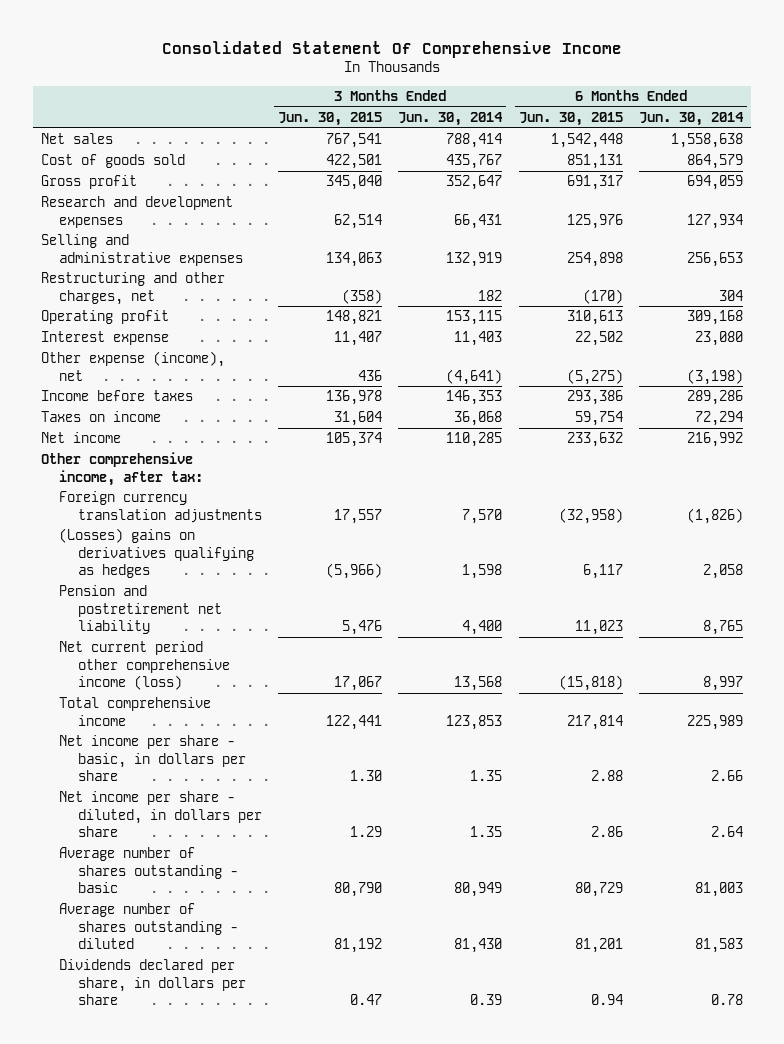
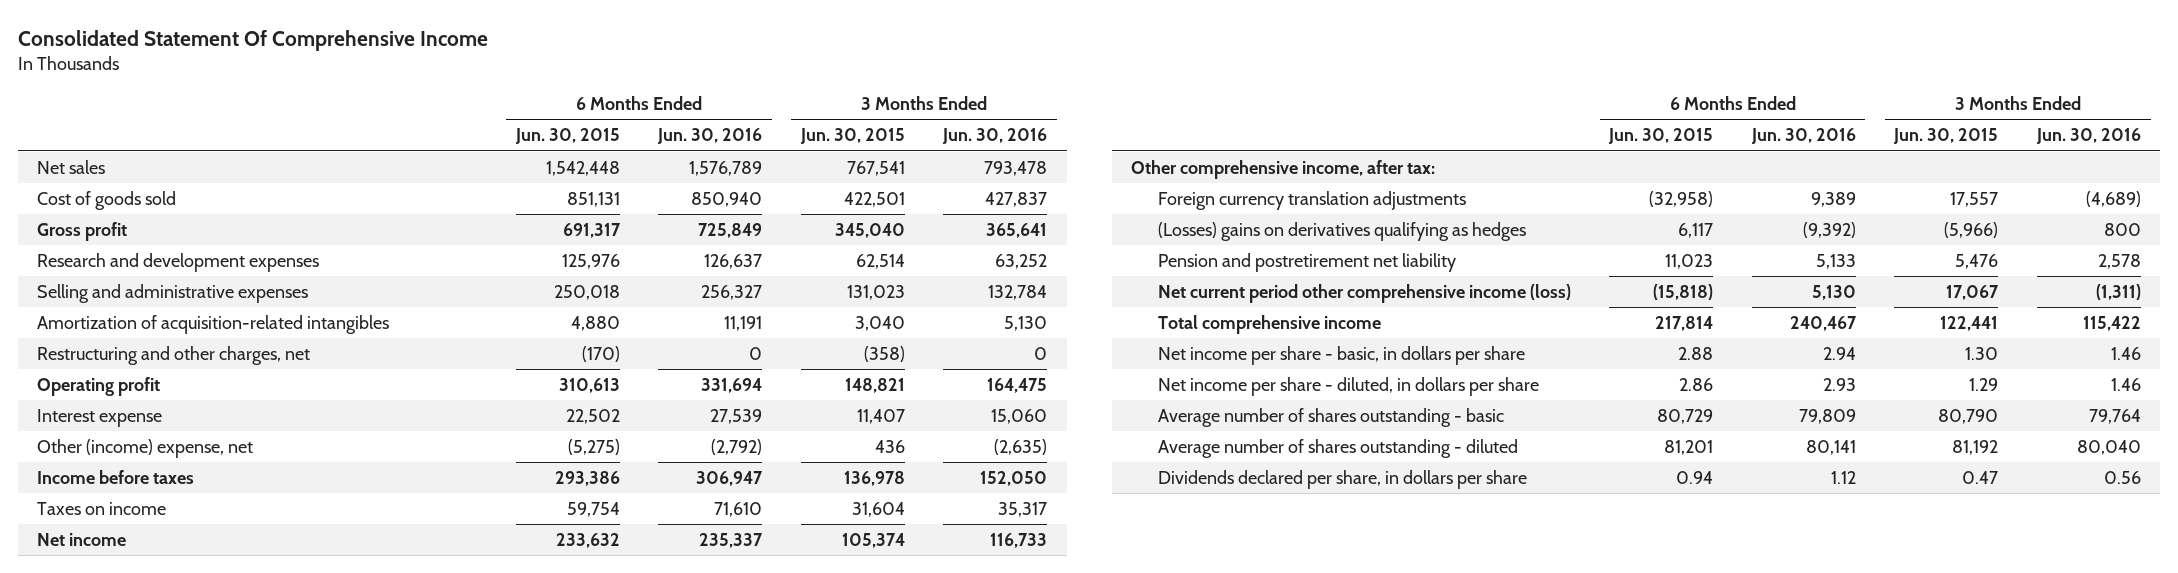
- | 3 Months Ended Jun. 30, 2015 | 3 Months Ended Jun. 30, 2014 | 6 Months Ended Jun. 30, 2015 | 6 Months Ended Jun. 30, 2014
+ | 6 Months Ended Jun. 30, 2015 | 6 Months Ended Jun. 30, 2016 | 3 Months Ended Jun. 30, 2015 | 3 Months Ended Jun. 30, 2016
- Selling and administrative expenses | 134,063 | 132,919 | 254,898 | 256,653
+ Selling and administrative expenses | 250,018 | 256,327 | 131,023 | 132,784
+ Amortization of acquisition-related intangibles | 4,880 | 11,191 | 3,040 | 5,130
- Other expense (income), net | 436 | (4,641) | (5,275) | (3,198)
+ Other (income) expense, net | (5,275) | (2,792) | 436 | (2,635)

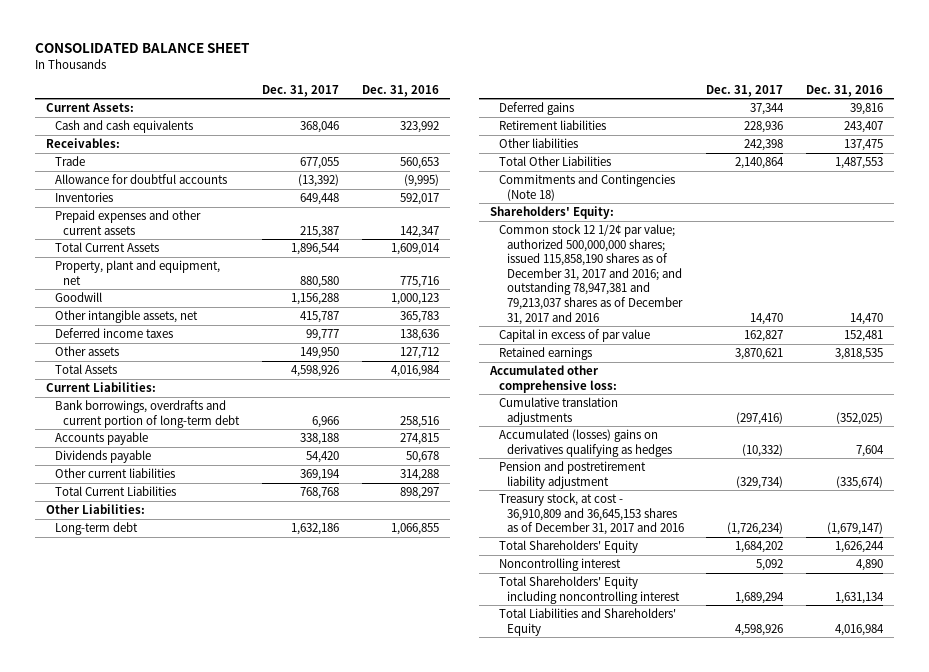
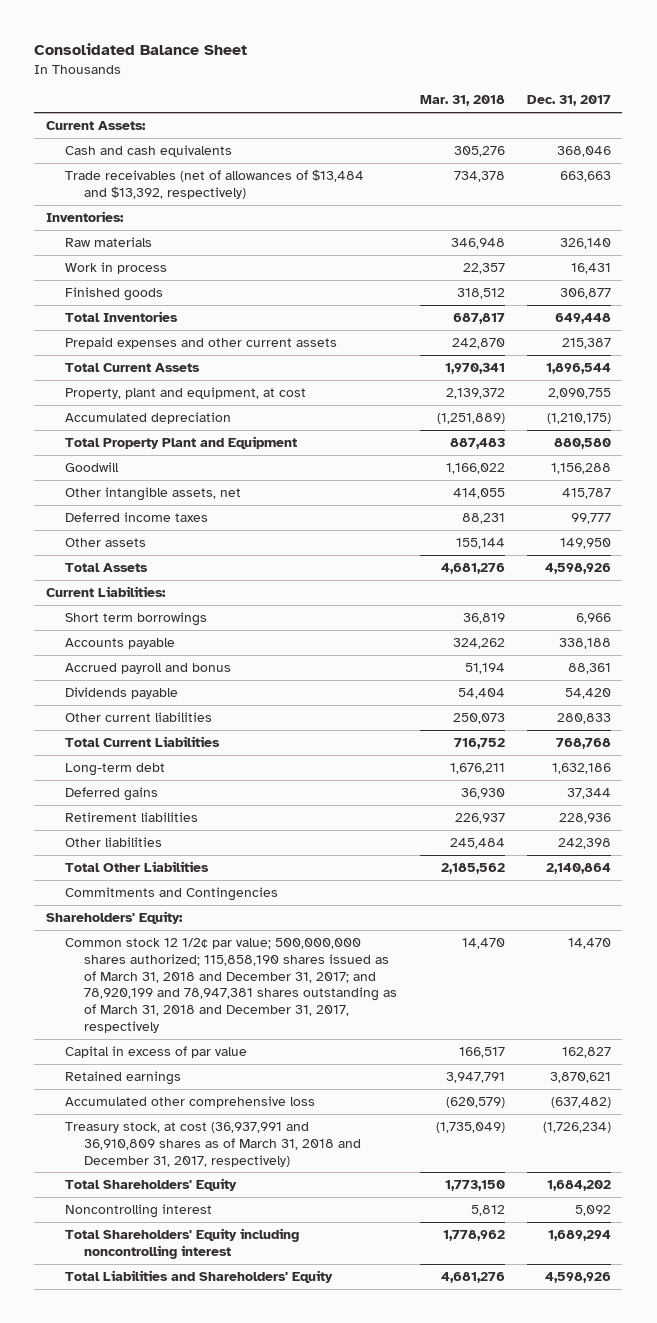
- CONSOLIDATED BALANCE SHEET
+ Consolidated Balance Sheet
- | Dec. 31, 2017 | Dec. 31, 2016
+ | Mar. 31, 2018 | Dec. 31, 2017
- Receivables:
- Trade | 677,055 | 560,653
- Allowance for doubtful accounts | (13,392) | (9,995)
- Inventories | 649,448 | 592,017
+ Trade receivables (net of allowances of $13,484 and $13,392, respectively) | 734,378 | 663,663
+ Inventories:
+ Raw materials | 346,948 | 326,140
+ Work in process | 22,357 | 16,431
+ Finished goods | 318,512 | 306,877
+ Total Inventories | 687,817 | 649,448
- Property, plant and equipment, net | 880,580 | 775,716
+ Property, plant and equipment, at cost | 2,139,372 | 2,090,755
+ Accumulated depreciation | (1,251,889) | (1,210,175)
+ Total Property Plant and Equipment | 887,483 | 880,580
- Bank borrowings, overdrafts and current portion of long-term debt | 6,966 | 258,516
+ Short term borrowings | 36,819 | 6,966
+ Accrued payroll and bonus | 51,194 | 88,361
- Other current liabilities | 369,194 | 314,288
+ Other current liabilities | 250,073 | 280,833
- Other Liabilities:
- Commitments and Contingencies (Note 18)
+ Commitments and Contingencies
- Common stock 12 1/2¢ par value; authorized 500,000,000 shares; issued 115,858,190 shares as of December 31, 2017 and 2016; and outstanding 78,947,381 and 79,213,037 shares as of December 31, 2017 and 2016 | 14,470 | 14,470
+ Common stock 12 1/2¢ par value; 500,000,000 shares authorized; 115,858,190 shares issued as of March 31, 2018 and December 31, 2017; and 78,920,199 and 78,947,381 shares outstanding as of March 31, 2018 and December 31, 2017, respectively | 14,470 | 14,470
- Accumulated other comprehensive loss:
- Cumulative translation adjustments | (297,416) | (352,025)
- Accumulated (losses) gains on derivatives qualifying as hedges | (10,332) | 7,604
- Pension and postretirement liability adjustment | (329,734) | (335,674)
- Treasury stock, at cost - 36,910,809 and 36,645,153 shares as of December 31, 2017 and 2016 | (1,726,234) | (1,679,147)
+ Accumulated other comprehensive loss | (620,579) | (637,482)
+ Treasury stock, at cost (36,937,991 and 36,910,809 shares as of March 31, 2018 and December 31, 2017, respectively) | (1,735,049) | (1,726,234)

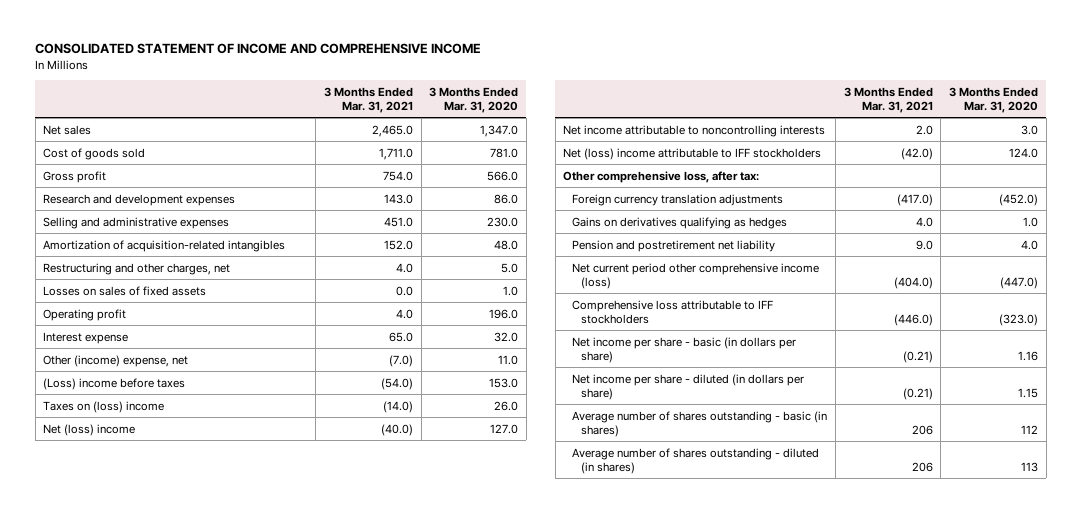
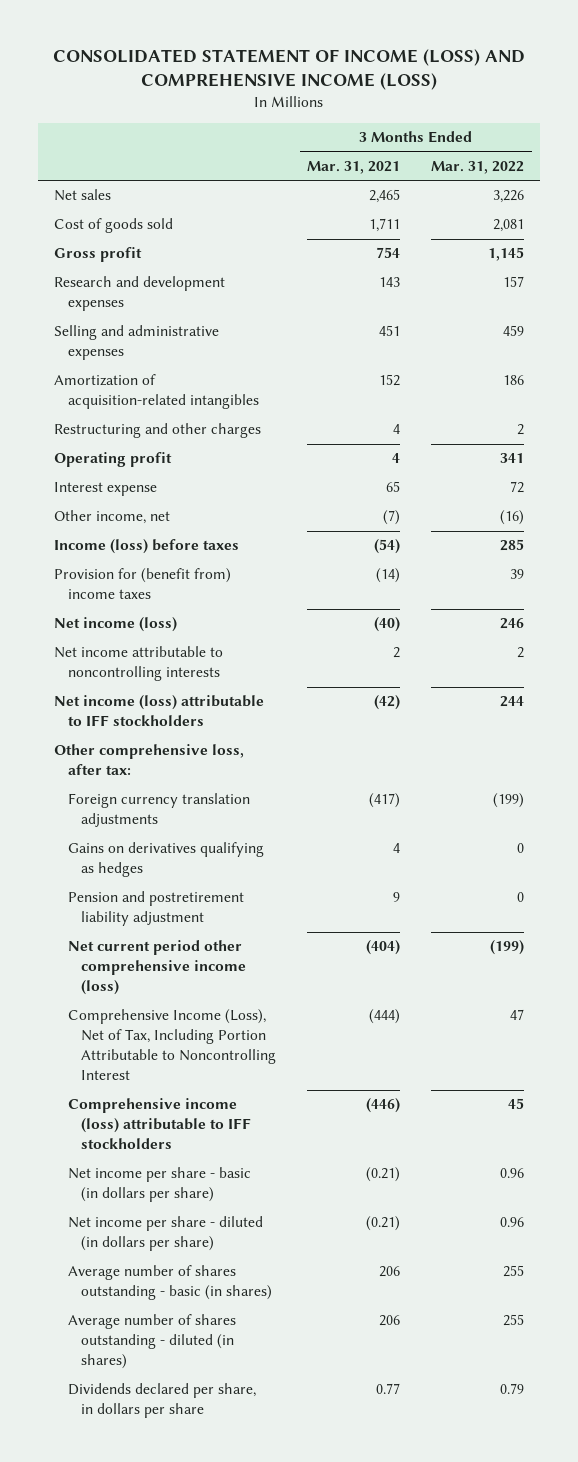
- CONSOLIDATED STATEMENT OF INCOME AND COMPREHENSIVE INCOME
+ CONSOLIDATED STATEMENT OF INCOME (LOSS) AND COMPREHENSIVE INCOME (LOSS)
- | 3 Months Ended Mar. 31, 2021 | 3 Months Ended Mar. 31, 2020
+ | 3 Months Ended Mar. 31, 2021 | 3 Months Ended Mar. 31, 2022
- Net sales | 2,465.0 | 1,347.0
- Cost of goods sold | 1,711.0 | 781.0
- Gross profit | 754.0 | 566.0
- Research and development expenses | 143.0 | 86.0
- Selling and administrative expenses | 451.0 | 230.0
- Amortization of acquisition-related intangibles | 152.0 | 48.0
- Restructuring and other charges, net | 4.0 | 5.0
- Losses on sales of fixed assets | 0.0 | 1.0
- Operating profit | 4.0 | 196.0
- Interest expense | 65.0 | 32.0
- Other (income) expense, net | (7.0) | 11.0
- (Loss) income before taxes | (54.0) | 153.0
- Taxes on (loss) income | (14.0) | 26.0
- Net (loss) income | (40.0) | 127.0
- Net income attributable to noncontrolling interests | 2.0 | 3.0
- Net (loss) income attributable to IFF stockholders | (42.0) | 124.0
+ Net sales | 2,465 | 3,226
+ Cost of goods sold | 1,711 | 2,081
+ Gross profit | 754 | 1,145
+ Research and development expenses | 143 | 157
+ Selling and administrative expenses | 451 | 459
+ Amortization of acquisition-related intangibles | 152 | 186
+ Restructuring and other charges | 4 | 2
+ Operating profit | 4 | 341
+ Interest expense | 65 | 72
+ Other income, net | (7) | (16)
+ Income (loss) before taxes | (54) | 285
+ Provision for (benefit from) income taxes | (14) | 39
+ Net income (loss) | (40) | 246
+ Net income attributable to noncontrolling interests | 2 | 2
+ Net income (loss) attributable to IFF stockholders | (42) | 244
- Foreign currency translation adjustments | (417.0) | (452.0)
- Gains on derivatives qualifying as hedges | 4.0 | 1.0
- Pension and postretirement net liability | 9.0 | 4.0
- Net current period other comprehensive income (loss) | (404.0) | (447.0)
- Comprehensive loss attributable to IFF stockholders | (446.0) | (323.0)
+ Foreign currency translation adjustments | (417) | (199)
+ Gains on derivatives qualifying as hedges | 4 | 0
+ Pension and postretirement liability adjustment | 9 | 0
+ Net current period other comprehensive income (loss) | (404) | (199)
+ Comprehensive Income (Loss), Net of Tax, Including Portion Attributable to Noncontrolling Interest | (444) | 47
+ Comprehensive income (loss) attributable to IFF stockholders | (446) | 45
+ Dividends declared per share, in dollars per share | 0.77 | 0.79

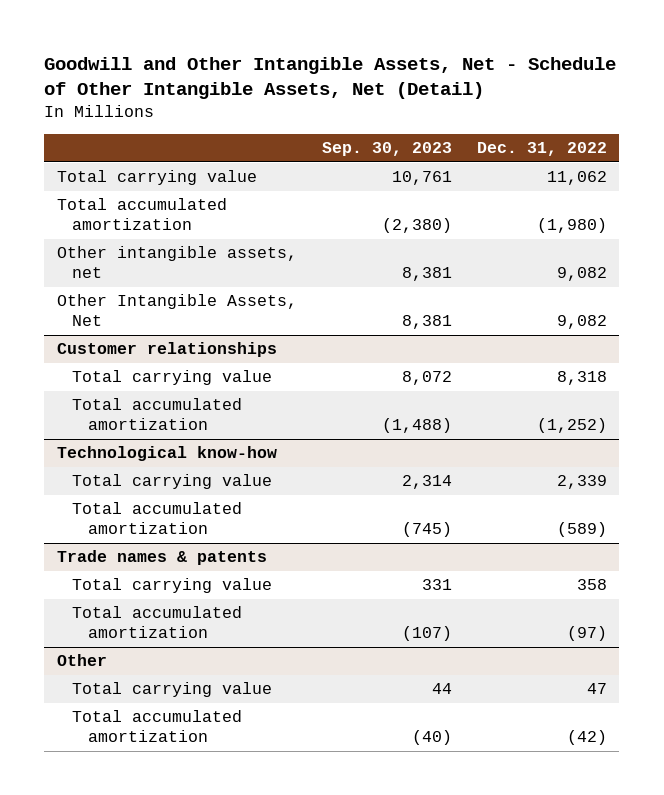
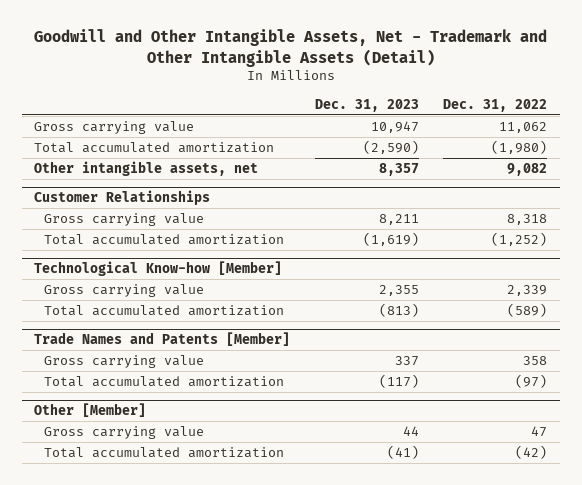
- Goodwill and Other Intangible Assets, Net - Schedule of Other Intangible Assets, Net (Detail)
+ Goodwill and Other Intangible Assets, Net - Trademark and Other Intangible Assets (Detail)
- | Sep. 30, 2023 | Dec. 31, 2022
+ | Dec. 31, 2023 | Dec. 31, 2022
- Total carrying value | 10,761 | 11,062
+ Gross carrying value | 10,947 | 11,062
- Other Intangible Assets, Net | 8,381 | 9,082
- Customer relationships
- Total carrying value | 8,072 | 8,318
+ Customer Relationships
+ Gross carrying value | 8,211 | 8,318
- Technological know-how
- Total carrying value | 2,314 | 2,339
+ Technological Know-how [Member]
+ Gross carrying value | 2,355 | 2,339
- Trade names & patents
- Total carrying value | 331 | 358
+ Trade Names and Patents [Member]
+ Gross carrying value | 337 | 358
- Other
- Total carrying value | 44 | 47
+ Other [Member]
+ Gross carrying value | 44 | 47

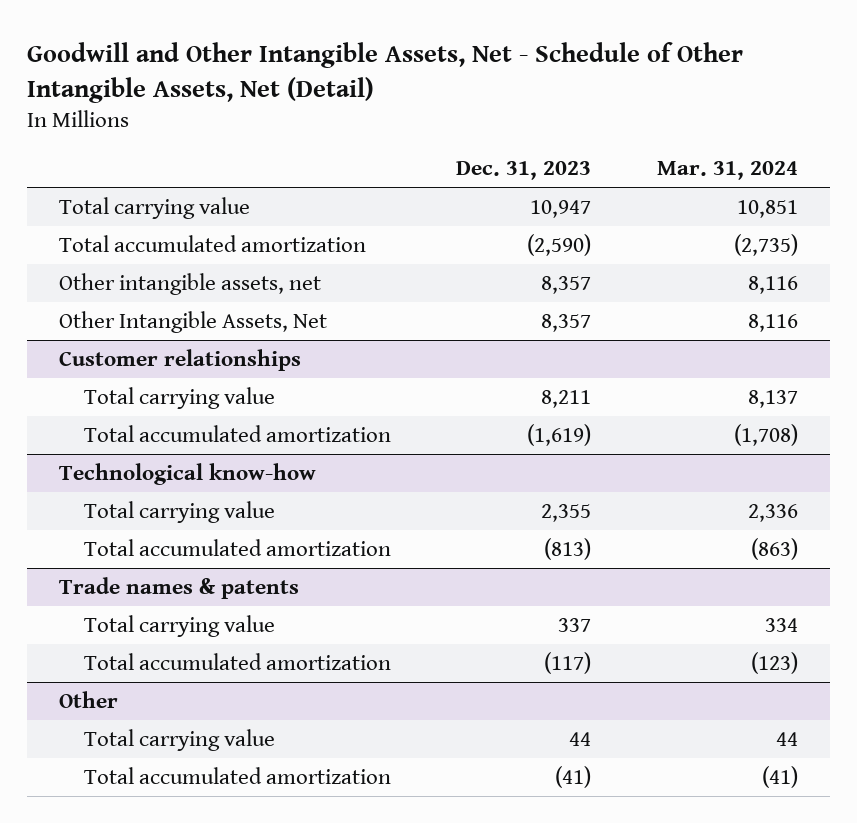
- Goodwill and Other Intangible Assets, Net - Trademark and Other Intangible Assets (Detail)
+ Goodwill and Other Intangible Assets, Net - Schedule of Other Intangible Assets, Net (Detail)
- | Dec. 31, 2023 | Dec. 31, 2022
+ | Dec. 31, 2023 | Mar. 31, 2024
- Gross carrying value | 10,947 | 11,062
+ Total carrying value | 10,947 | 10,851
- Customer Relationships
- Gross carrying value | 8,211 | 8,318
+ Other Intangible Assets, Net | 8,357 | 8,116
+ Customer relationships
+ Total carrying value | 8,211 | 8,137
- Technological Know-how [Member]
- Gross carrying value | 2,355 | 2,339
+ Technological know-how
+ Total carrying value | 2,355 | 2,336
- Trade Names and Patents [Member]
- Gross carrying value | 337 | 358
+ Trade names & patents
+ Total carrying value | 337 | 334
- Other [Member]
- Gross carrying value | 44 | 47
+ Other
+ Total carrying value | 44 | 44

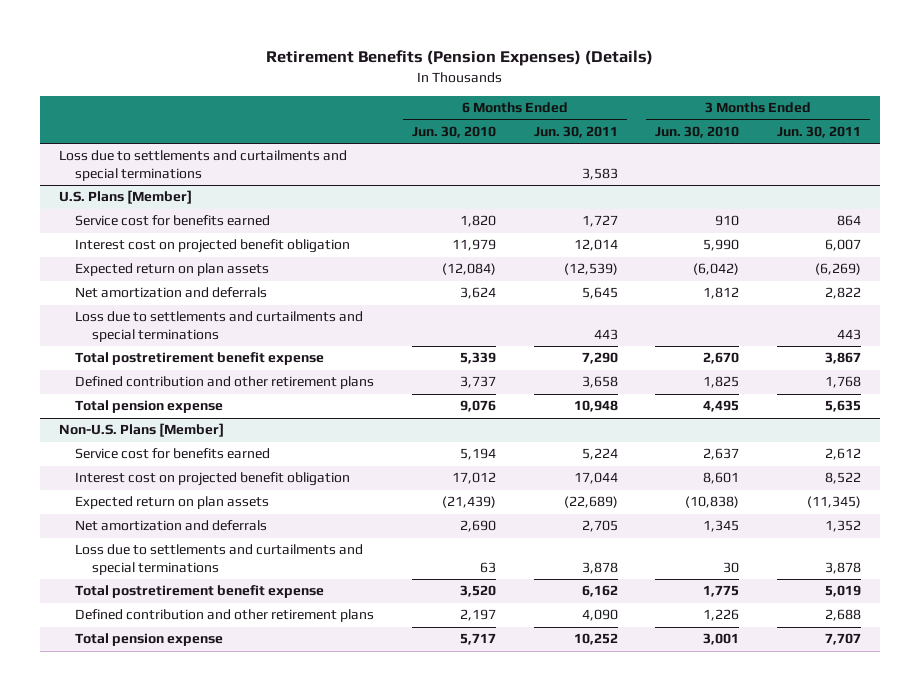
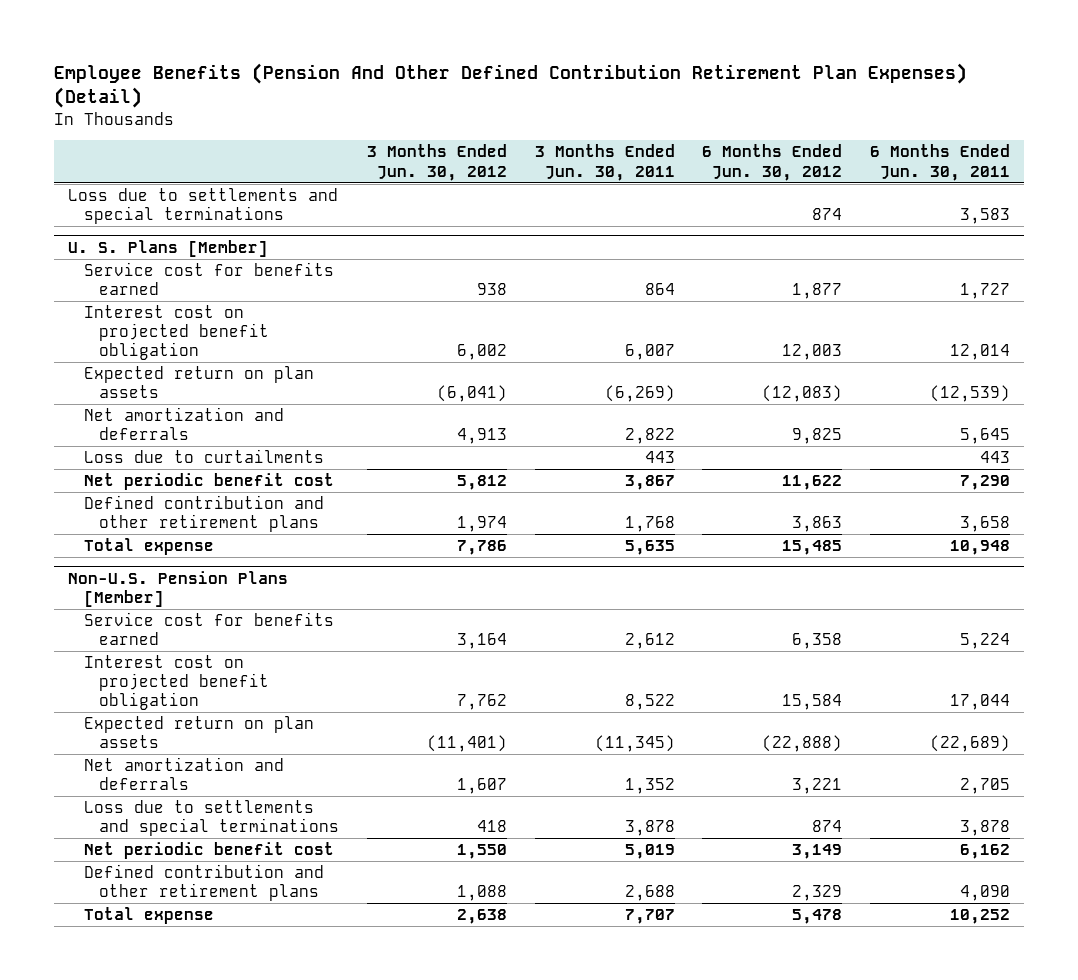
- Retirement Benefits (Pension Expenses) (Details)
+ Employee Benefits (Pension And Other Defined Contribution Retirement Plan Expenses) (Detail)
- | 6 Months Ended Jun. 30, 2010 | 6 Months Ended Jun. 30, 2011 | 3 Months Ended Jun. 30, 2010 | 3 Months Ended Jun. 30, 2011
+ | 3 Months Ended Jun. 30, 2012 | 3 Months Ended Jun. 30, 2011 | 6 Months Ended Jun. 30, 2012 | 6 Months Ended Jun. 30, 2011
- Loss due to settlements and curtailments and special terminations | | 3,583 | |
- U.S. Plans [Member]
+ Loss due to settlements and special terminations | | | 874 | 3,583
+ U. S. Plans [Member]
- Loss due to settlements and curtailments and special terminations | | 443 | | 443
- Total postretirement benefit expense | 5,339 | 7,290 | 2,670 | 3,867
+ Loss due to curtailments | | 443 | | 443
+ Net periodic benefit cost | 5,812 | 3,867 | 11,622 | 7,290
- Total pension expense | 9,076 | 10,948 | 4,495 | 5,635
- Non-U.S. Plans [Member]
+ Total expense | 7,786 | 5,635 | 15,485 | 10,948
+ Non-U.S. Pension Plans [Member]
- Loss due to settlements and curtailments and special terminations | 63 | 3,878 | 30 | 3,878
- Total postretirement benefit expense | 3,520 | 6,162 | 1,775 | 5,019
+ Loss due to settlements and special terminations | 418 | 3,878 | 874 | 3,878
+ Net periodic benefit cost | 1,550 | 5,019 | 3,149 | 6,162
- Total pension expense | 5,717 | 10,252 | 3,001 | 7,707
+ Total expense | 2,638 | 7,707 | 5,478 | 10,252

